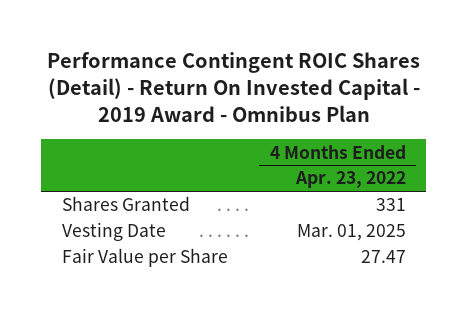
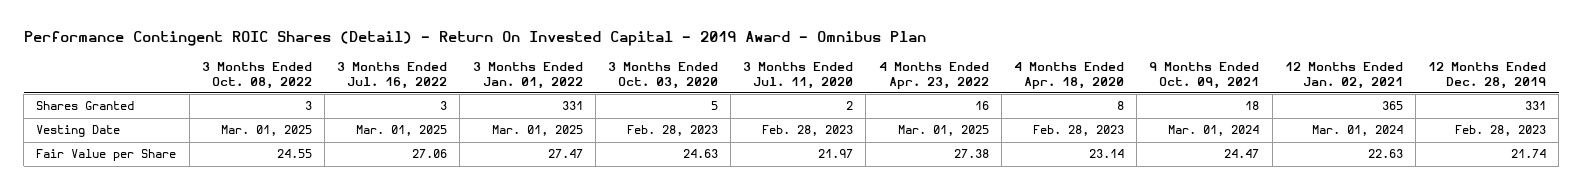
- | 4 Months Ended Apr. 23, 2022
+ | 3 Months Ended Oct. 08, 2022 | 3 Months Ended Jul. 16, 2022 | 3 Months Ended Jan. 01, 2022 | 3 Months Ended Oct. 03, 2020 | 3 Months Ended Jul. 11, 2020 | 4 Months Ended Apr. 23, 2022 | 4 Months Ended Apr. 18, 2020 | 9 Months Ended Oct. 09, 2021 | 12 Months Ended Jan. 02, 2021 | 12 Months Ended Dec. 28, 2019
- Shares Granted | 331
+ Shares Granted | 3 | 3 | 331 | 5 | 2 | 16 | 8 | 18 | 365 | 331
- Fair Value per Share | 27.47
+ Fair Value per Share | 24.55 | 27.06 | 27.47 | 24.63 | 21.97 | 27.38 | 23.14 | 24.47 | 22.63 | 21.74

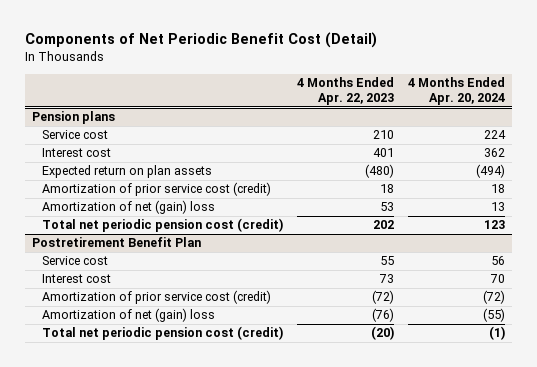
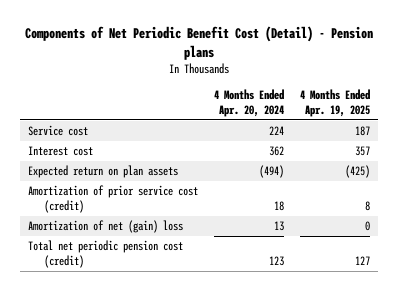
- Components of Net Periodic Benefit Cost (Detail)
+ Components of Net Periodic Benefit Cost (Detail) - Pension plans
- | 4 Months Ended Apr. 22, 2023 | 4 Months Ended Apr. 20, 2024
+ | 4 Months Ended Apr. 20, 2024 | 4 Months Ended Apr. 19, 2025
- Pension plans
- Postretirement Benefit Plan
- Service cost | 55 | 56
- Interest cost | 73 | 70
- Amortization of prior service cost (credit) | (72) | (72)
- Amortization of net (gain) loss | (76) | (55)
- Total net periodic pension cost (credit) | (20) | (1)

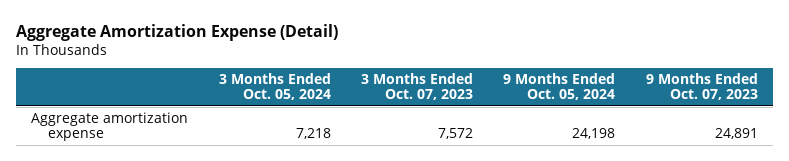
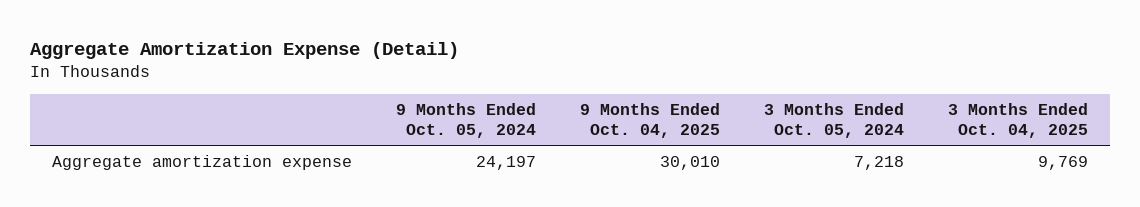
- | 3 Months Ended Oct. 05, 2024 | 3 Months Ended Oct. 07, 2023 | 9 Months Ended Oct. 05, 2024 | 9 Months Ended Oct. 07, 2023
+ | 9 Months Ended Oct. 05, 2024 | 9 Months Ended Oct. 04, 2025 | 3 Months Ended Oct. 05, 2024 | 3 Months Ended Oct. 04, 2025
- Aggregate amortization expense | 7,218 | 7,572 | 24,198 | 24,891
+ Aggregate amortization expense | 24,197 | 30,010 | 7,218 | 9,769

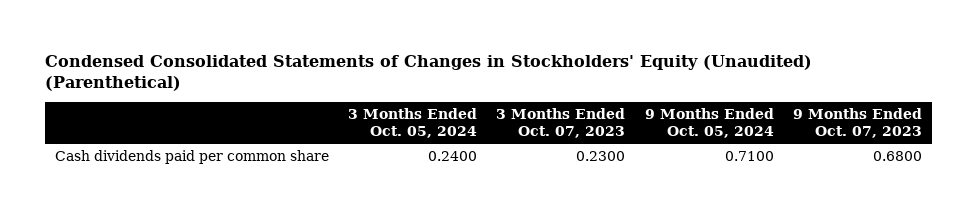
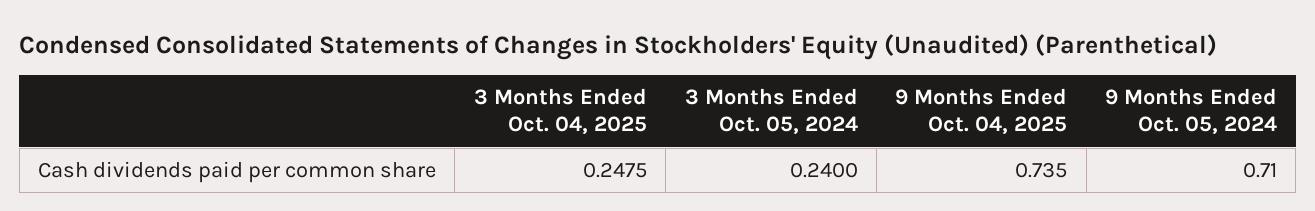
- | 3 Months Ended Oct. 05, 2024 | 3 Months Ended Oct. 07, 2023 | 9 Months Ended Oct. 05, 2024 | 9 Months Ended Oct. 07, 2023
+ | 3 Months Ended Oct. 04, 2025 | 3 Months Ended Oct. 05, 2024 | 9 Months Ended Oct. 04, 2025 | 9 Months Ended Oct. 05, 2024
- Cash dividends paid per common share | 0.2400 | 0.2300 | 0.7100 | 0.6800
+ Cash dividends paid per common share | 0.2475 | 0.2400 | 0.735 | 0.71

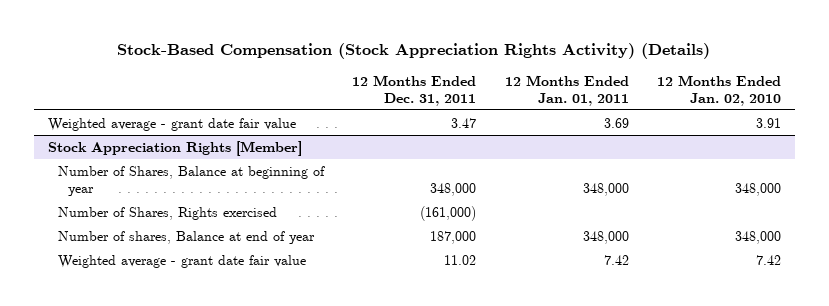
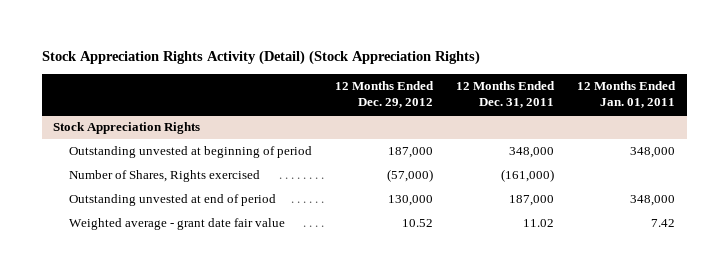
- Stock-Based Compensation (Stock Appreciation Rights Activity) (Details)
+ Stock Appreciation Rights Activity (Detail) (Stock Appreciation Rights)
- | 12 Months Ended Dec. 31, 2011 | 12 Months Ended Jan. 01, 2011 | 12 Months Ended Jan. 02, 2010
+ | 12 Months Ended Dec. 29, 2012 | 12 Months Ended Dec. 31, 2011 | 12 Months Ended Jan. 01, 2011
- Weighted average - grant date fair value | 3.47 | 3.69 | 3.91
- Stock Appreciation Rights [Member]
- Number of Shares, Balance at beginning of year | 348,000 | 348,000 | 348,000
+ Stock Appreciation Rights
+ Outstanding unvested at beginning of period | 187,000 | 348,000 | 348,000
- Number of shares, Balance at end of year | 187,000 | 348,000 | 348,000
+ Outstanding unvested at end of period | 130,000 | 187,000 | 348,000

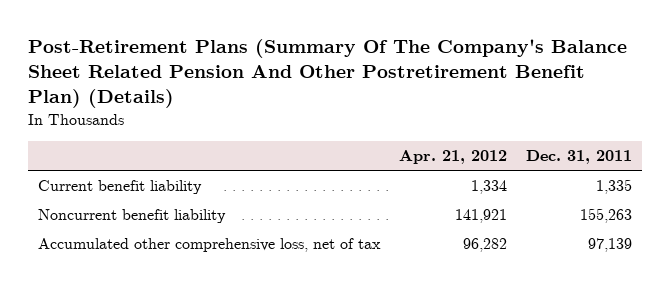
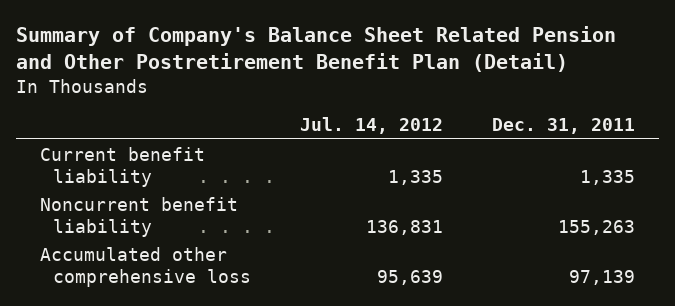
- Post-Retirement Plans (Summary Of The Company's Balance Sheet Related Pension And Other Postretirement Benefit Plan) (Details)
+ Summary of Company's Balance Sheet Related Pension and Other Postretirement Benefit Plan (Detail)
- | Apr. 21, 2012 | Dec. 31, 2011
+ | Jul. 14, 2012 | Dec. 31, 2011
- Accumulated other comprehensive loss, net of tax | 96,282 | 97,139
+ Accumulated other comprehensive loss | 95,639 | 97,139

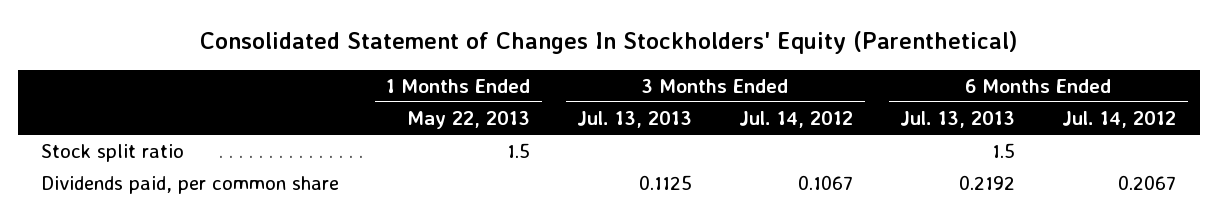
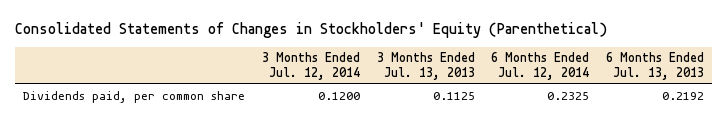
- Consolidated Statement of Changes In Stockholders' Equity (Parenthetical)
+ Consolidated Statements of Changes in Stockholders' Equity (Parenthetical)
- | 1 Months Ended May 22, 2013 | 3 Months Ended Jul. 13, 2013 | 3 Months Ended Jul. 14, 2012 | 6 Months Ended Jul. 13, 2013 | 6 Months Ended Jul. 14, 2012
+ | 3 Months Ended Jul. 12, 2014 | 3 Months Ended Jul. 13, 2013 | 6 Months Ended Jul. 12, 2014 | 6 Months Ended Jul. 13, 2013
- Stock split ratio | 1.5 | | | 1.5 |

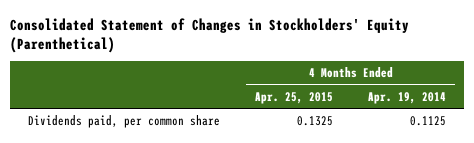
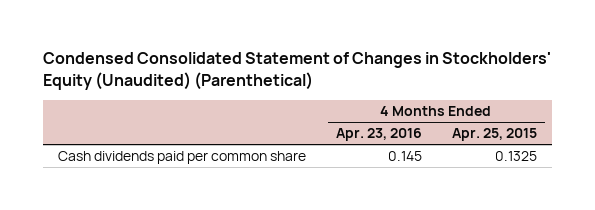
- Consolidated Statement of Changes in Stockholders' Equity (Parenthetical)
+ Condensed Consolidated Statement of Changes in Stockholders' Equity (Unaudited) (Parenthetical)
- | 4 Months Ended Apr. 25, 2015 | 4 Months Ended Apr. 19, 2014
+ | 4 Months Ended Apr. 23, 2016 | 4 Months Ended Apr. 25, 2015
- Dividends paid, per common share | 0.1325 | 0.1125
+ Cash dividends paid per common share | 0.145 | 0.1325

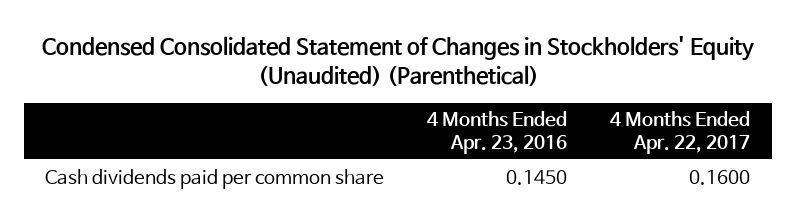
- | 4 Months Ended Apr. 23, 2016 | 4 Months Ended Apr. 25, 2015
+ | 4 Months Ended Apr. 23, 2016 | 4 Months Ended Apr. 22, 2017
- Cash dividends paid per common share | 0.145 | 0.1325
+ Cash dividends paid per common share | 0.1450 | 0.1600

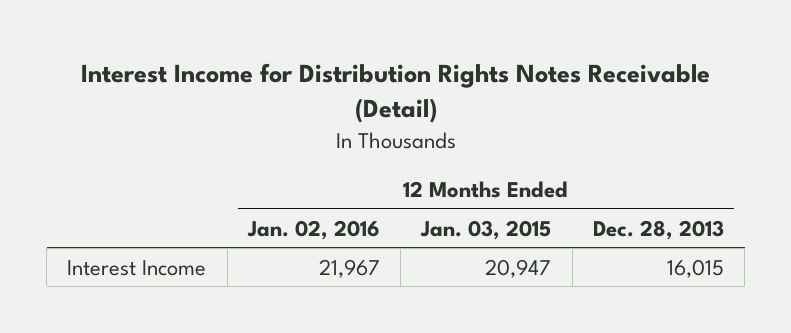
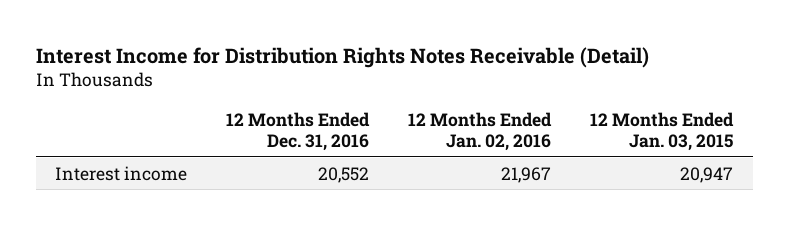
- | 12 Months Ended Jan. 02, 2016 | 12 Months Ended Jan. 03, 2015 | 12 Months Ended Dec. 28, 2013
+ | 12 Months Ended Dec. 31, 2016 | 12 Months Ended Jan. 02, 2016 | 12 Months Ended Jan. 03, 2015
- Interest Income | 21,967 | 20,947 | 16,015
+ Interest income | 20,552 | 21,967 | 20,947

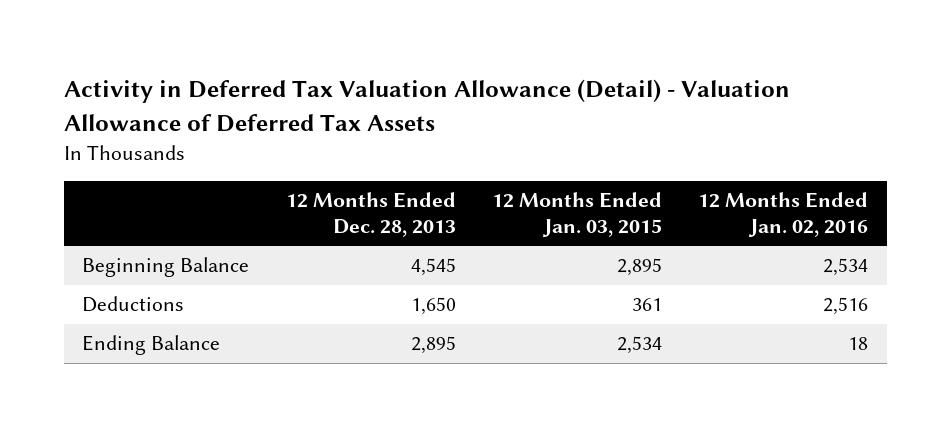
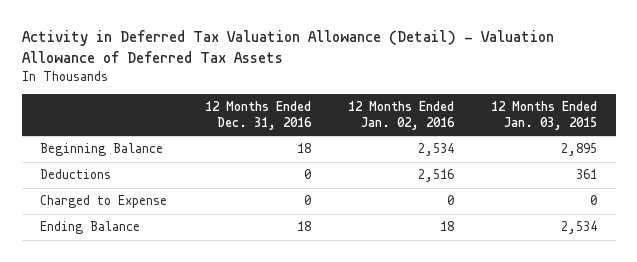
- | 12 Months Ended Dec. 28, 2013 | 12 Months Ended Jan. 03, 2015 | 12 Months Ended Jan. 02, 2016
+ | 12 Months Ended Dec. 31, 2016 | 12 Months Ended Jan. 02, 2016 | 12 Months Ended Jan. 03, 2015
+ Charged to Expense | 0 | 0 | 0

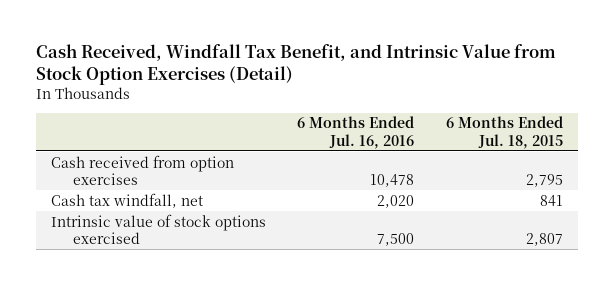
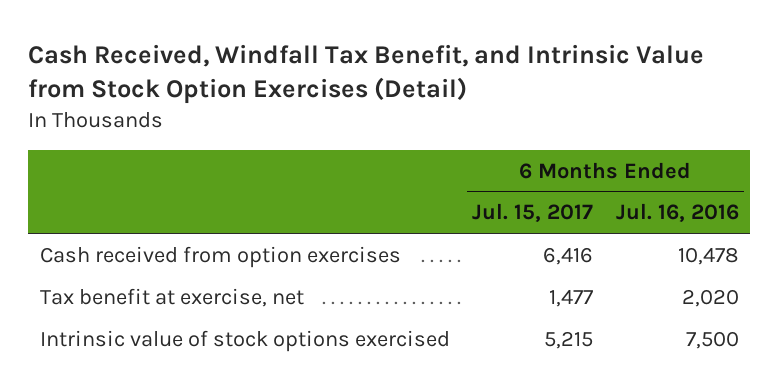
- | 6 Months Ended Jul. 16, 2016 | 6 Months Ended Jul. 18, 2015
+ | 6 Months Ended Jul. 15, 2017 | 6 Months Ended Jul. 16, 2016
- Cash tax windfall, net | 2,020 | 841
+ Tax benefit at exercise, net | 1,477 | 2,020

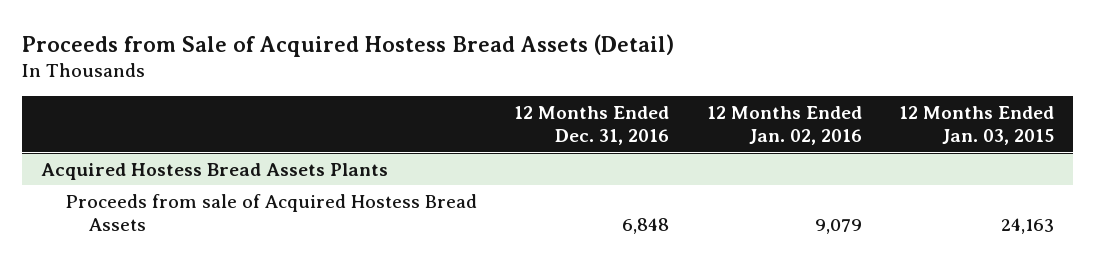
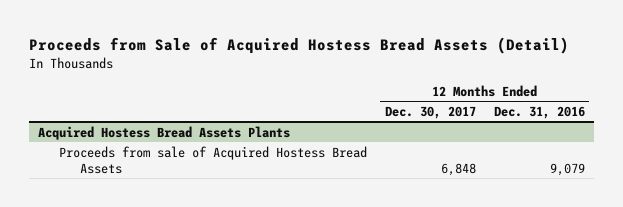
- | 12 Months Ended Dec. 31, 2016 | 12 Months Ended Jan. 02, 2016 | 12 Months Ended Jan. 03, 2015
+ | 12 Months Ended Dec. 30, 2017 | 12 Months Ended Dec. 31, 2016
@ Acquired Hostess Bread Assets Plants
- Proceeds from sale of Acquired Hostess Bread Assets | 6,848 | 9,079 | 24,163
+ Proceeds from sale of Acquired Hostess Bread Assets | 6,848 | 9,079

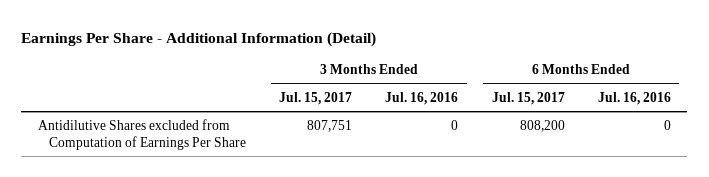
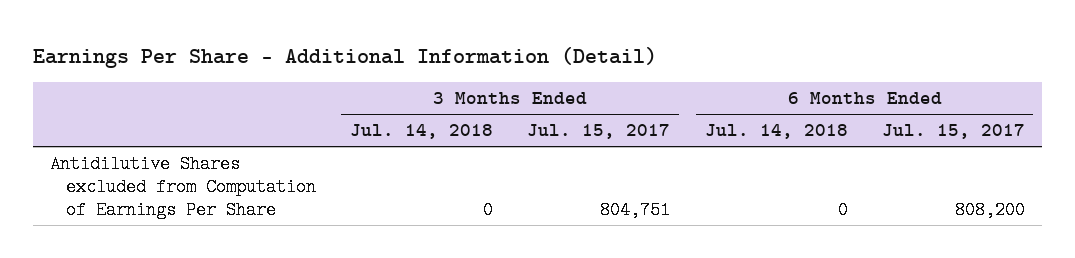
- | 3 Months Ended Jul. 15, 2017 | 3 Months Ended Jul. 16, 2016 | 6 Months Ended Jul. 15, 2017 | 6 Months Ended Jul. 16, 2016
+ | 3 Months Ended Jul. 14, 2018 | 3 Months Ended Jul. 15, 2017 | 6 Months Ended Jul. 14, 2018 | 6 Months Ended Jul. 15, 2017
- Antidilutive Shares excluded from Computation of Earnings Per Share | 807,751 | 0 | 808,200 | 0
+ Antidilutive Shares excluded from Computation of Earnings Per Share | 0 | 804,751 | 0 | 808,200

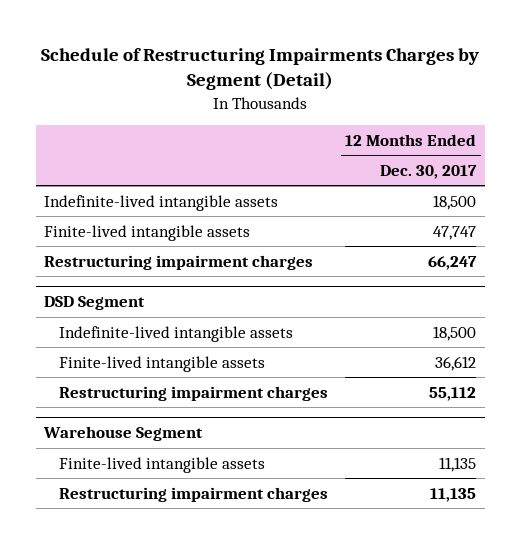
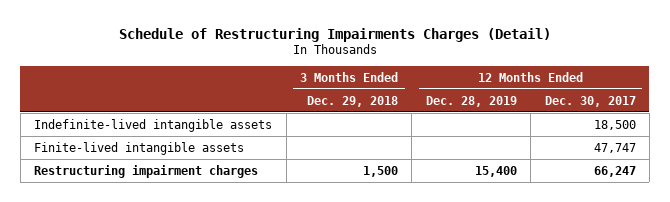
- Schedule of Restructuring Impairments Charges by Segment (Detail)
+ Schedule of Restructuring Impairments Charges (Detail)
- | 12 Months Ended Dec. 30, 2017
+ | 3 Months Ended Dec. 29, 2018 | 12 Months Ended Dec. 28, 2019 | 12 Months Ended Dec. 30, 2017
- DSD Segment
- Indefinite-lived intangible assets | 18,500
- Finite-lived intangible assets | 36,612
- Restructuring impairment charges | 55,112
- Warehouse Segment
- Finite-lived intangible assets | 11,135
- Restructuring impairment charges | 11,135

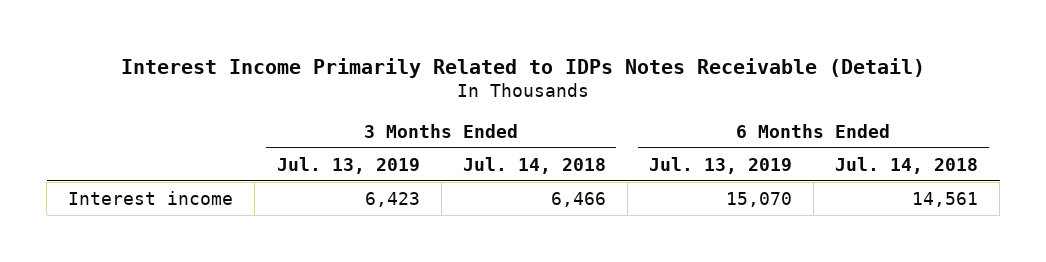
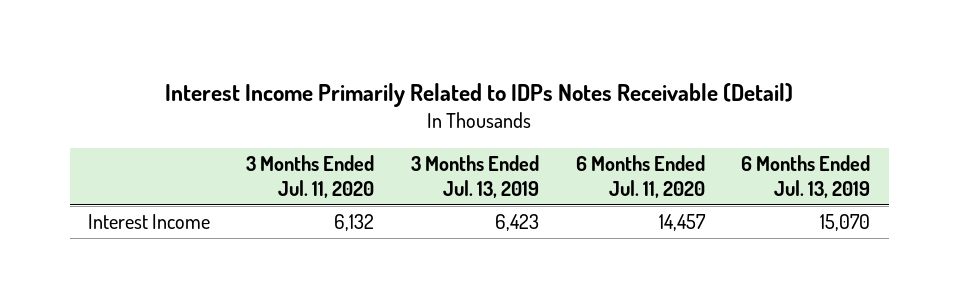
- | 3 Months Ended Jul. 13, 2019 | 3 Months Ended Jul. 14, 2018 | 6 Months Ended Jul. 13, 2019 | 6 Months Ended Jul. 14, 2018
+ | 3 Months Ended Jul. 11, 2020 | 3 Months Ended Jul. 13, 2019 | 6 Months Ended Jul. 11, 2020 | 6 Months Ended Jul. 13, 2019
- Interest income | 6,423 | 6,466 | 15,070 | 14,561
+ Interest Income | 6,132 | 6,423 | 14,457 | 15,070

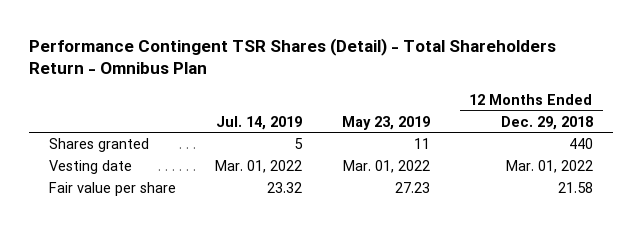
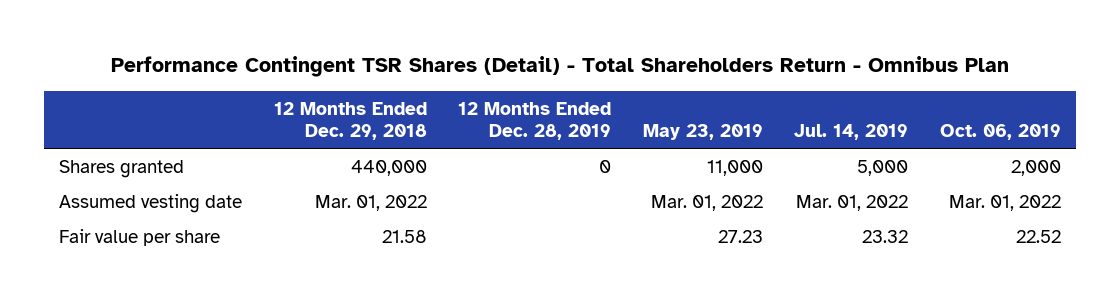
- | Jul. 14, 2019 | May 23, 2019 | 12 Months Ended Dec. 29, 2018
+ | 12 Months Ended Dec. 29, 2018 | 12 Months Ended Dec. 28, 2019 | May 23, 2019 | Jul. 14, 2019 | Oct. 06, 2019
- Shares granted | 5 | 11 | 440
- Vesting date | Mar. 01, 2022 | Mar. 01, 2022 | Mar. 01, 2022
+ Shares granted | 440,000 | 0 | 11,000 | 5,000 | 2,000
+ Assumed vesting date | Mar. 01, 2022 | | Mar. 01, 2022 | Mar. 01, 2022 | Mar. 01, 2022

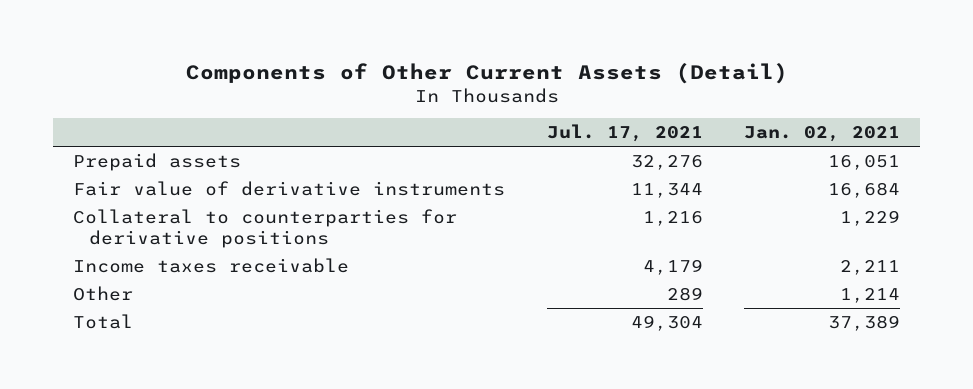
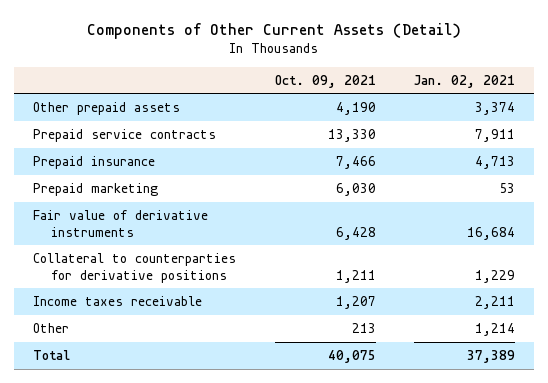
- | Jul. 17, 2021 | Jan. 02, 2021
+ | Oct. 09, 2021 | Jan. 02, 2021
- Prepaid assets | 32,276 | 16,051
+ Other prepaid assets | 4,190 | 3,374
+ Prepaid service contracts | 13,330 | 7,911
+ Prepaid insurance | 7,466 | 4,713
+ Prepaid marketing | 6,030 | 53

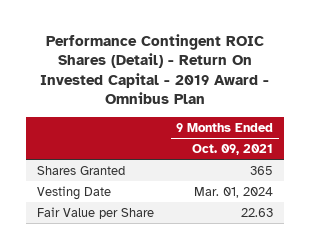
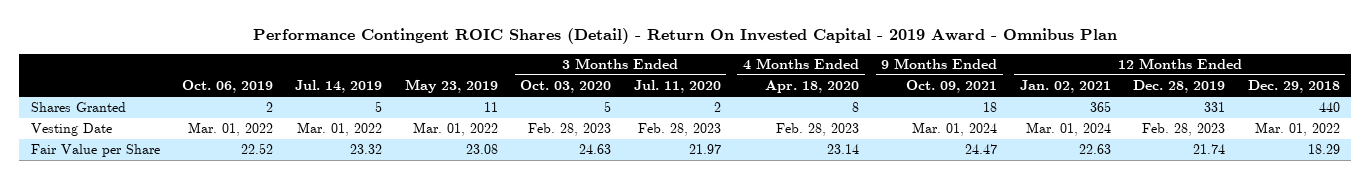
- | 9 Months Ended Oct. 09, 2021
+ | Oct. 06, 2019 | Jul. 14, 2019 | May 23, 2019 | 3 Months Ended Oct. 03, 2020 | 3 Months Ended Jul. 11, 2020 | 4 Months Ended Apr. 18, 2020 | 9 Months Ended Oct. 09, 2021 | 12 Months Ended Jan. 02, 2021 | 12 Months Ended Dec. 28, 2019 | 12 Months Ended Dec. 29, 2018
- Shares Granted | 365
+ Shares Granted | 2 | 5 | 11 | 5 | 2 | 8 | 18 | 365 | 331 | 440
- Fair Value per Share | 22.63
+ Fair Value per Share | 22.52 | 23.32 | 23.08 | 24.63 | 21.97 | 23.14 | 24.47 | 22.63 | 21.74 | 18.29

